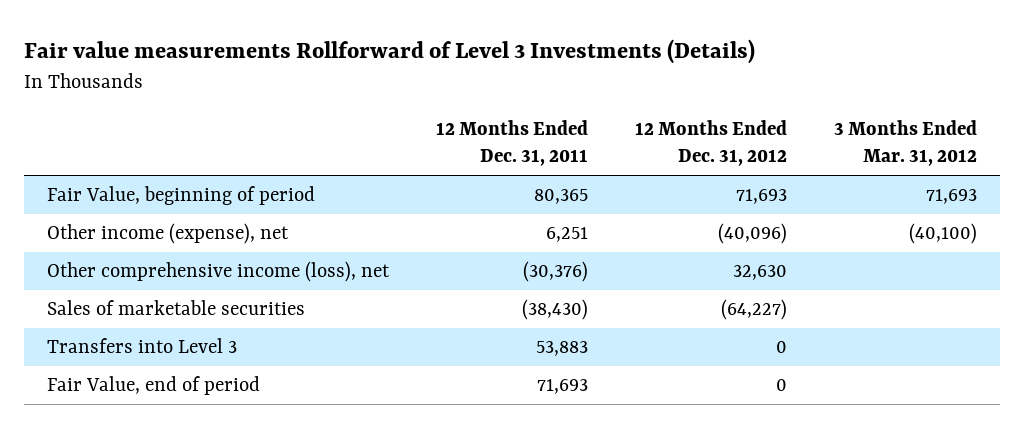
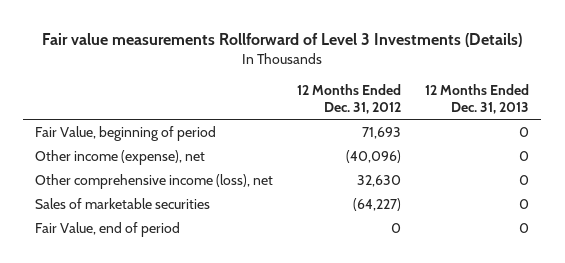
- | 12 Months Ended Dec. 31, 2011 | 12 Months Ended Dec. 31, 2012 | 3 Months Ended Mar. 31, 2012
+ | 12 Months Ended Dec. 31, 2012 | 12 Months Ended Dec. 31, 2013
- Transfers into Level 3 | 53,883 | 0 |

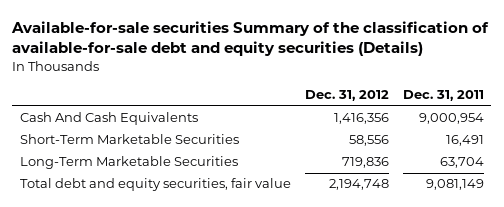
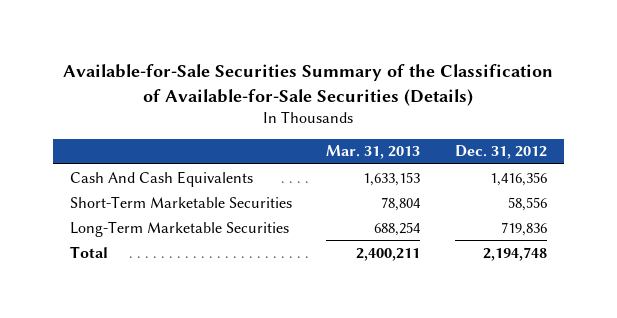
- Available-for-sale securities Summary of the classification of available-for-sale debt and equity securities (Details)
+ Available-for-Sale Securities Summary of the Classification of Available-for-Sale Securities (Details)
- | Dec. 31, 2012 | Dec. 31, 2011
+ | Mar. 31, 2013 | Dec. 31, 2012
- Total debt and equity securities, fair value | 2,194,748 | 9,081,149
+ Total | 2,400,211 | 2,194,748

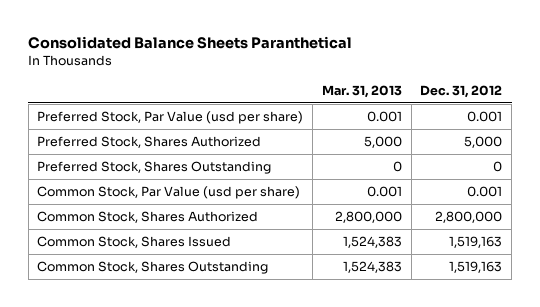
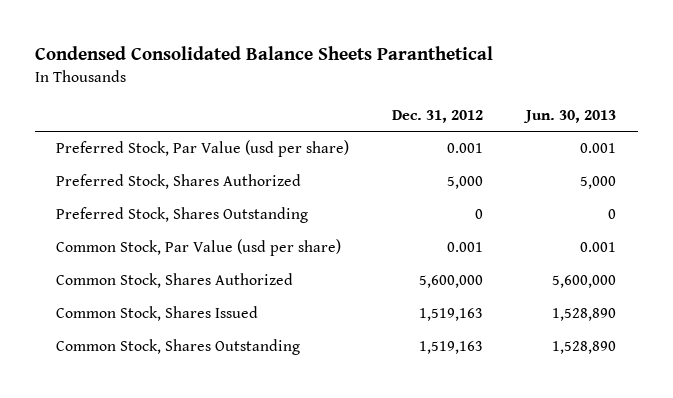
- Consolidated Balance Sheets Paranthetical
+ Condensed Consolidated Balance Sheets Paranthetical
- | Mar. 31, 2013 | Dec. 31, 2012
+ | Dec. 31, 2012 | Jun. 30, 2013
- Common Stock, Shares Authorized | 2,800,000 | 2,800,000
+ Common Stock, Shares Authorized | 5,600,000 | 5,600,000

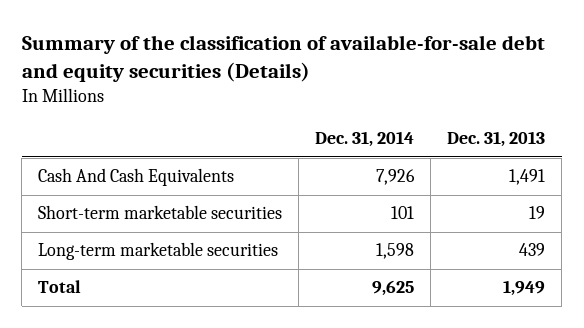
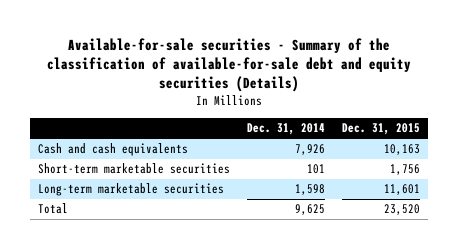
- Summary of the classification of available-for-sale debt and equity securities (Details)
+ Available-for-sale securities - Summary of the classification of available-for-sale debt and equity securities (Details)
- | Dec. 31, 2014 | Dec. 31, 2013
+ | Dec. 31, 2014 | Dec. 31, 2015
- Cash And Cash Equivalents | 7,926 | 1,491
+ Cash and cash equivalents | 7,926 | 10,163

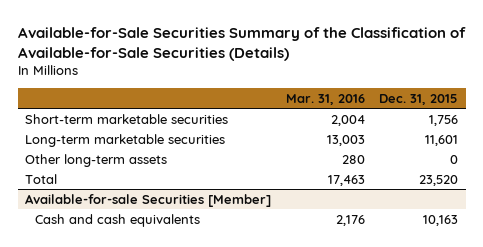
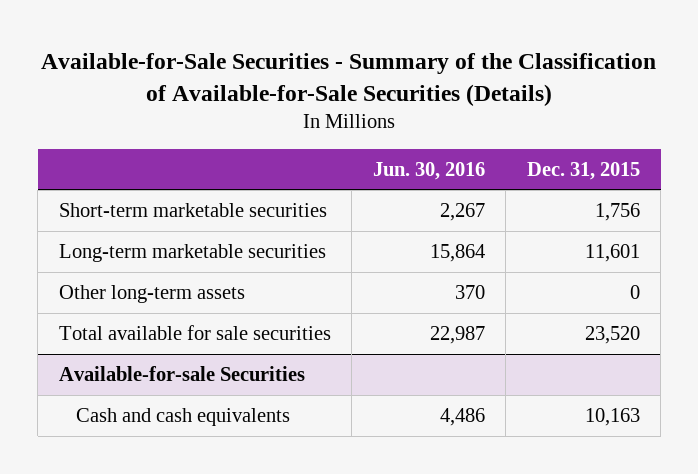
- Available-for-Sale Securities Summary of the Classification of Available-for-Sale Securities (Details)
+ Available-for-Sale Securities - Summary of the Classification of Available-for-Sale Securities (Details)
- | Mar. 31, 2016 | Dec. 31, 2015
+ | Jun. 30, 2016 | Dec. 31, 2015
- Total | 17,463 | 23,520
- Available-for-sale Securities [Member]
+ Total available for sale securities | 22,987 | 23,520
+ Available-for-sale Securities

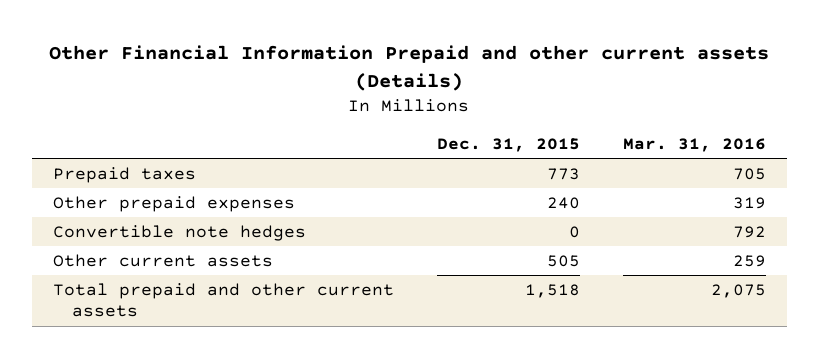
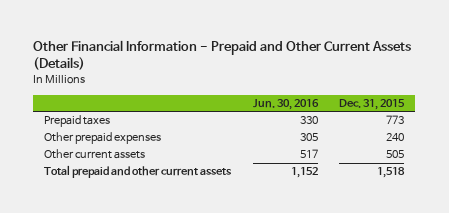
- Other Financial Information Prepaid and other current assets (Details)
+ Other Financial Information - Prepaid and Other Current Assets (Details)
- | Dec. 31, 2015 | Mar. 31, 2016
+ | Jun. 30, 2016 | Dec. 31, 2015
- Convertible note hedges | 0 | 792

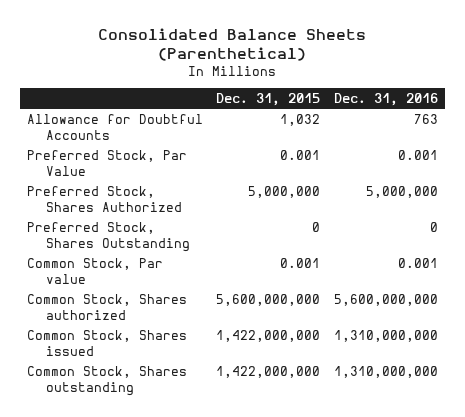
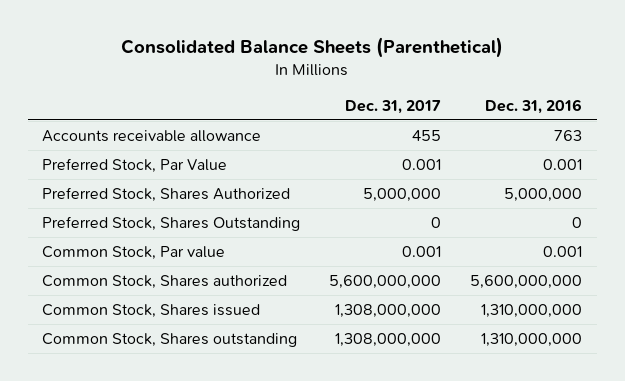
- | Dec. 31, 2015 | Dec. 31, 2016
+ | Dec. 31, 2017 | Dec. 31, 2016
- Allowance for Doubtful Accounts | 1,032 | 763
+ Accounts receivable allowance | 455 | 763

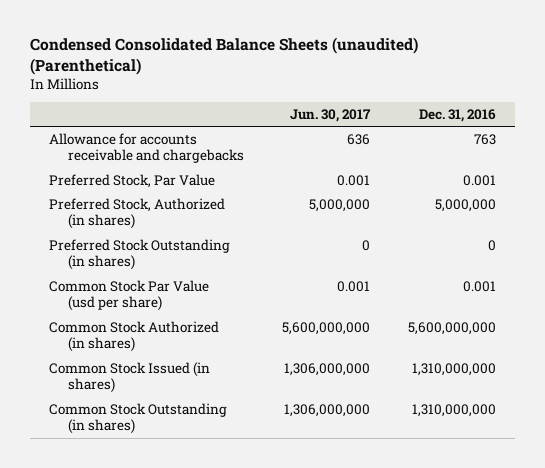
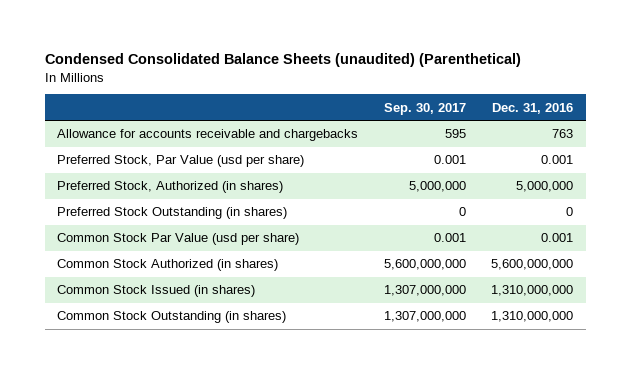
- | Jun. 30, 2017 | Dec. 31, 2016
+ | Sep. 30, 2017 | Dec. 31, 2016
- Preferred Stock, Par Value | 0.001 | 0.001
+ Preferred Stock, Par Value (usd per share) | 0.001 | 0.001

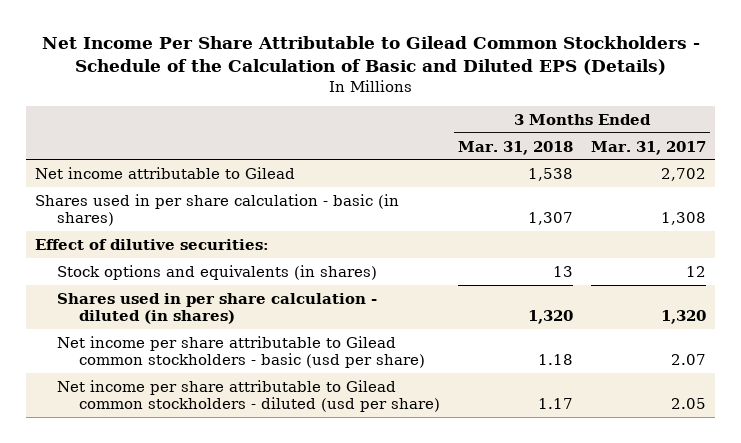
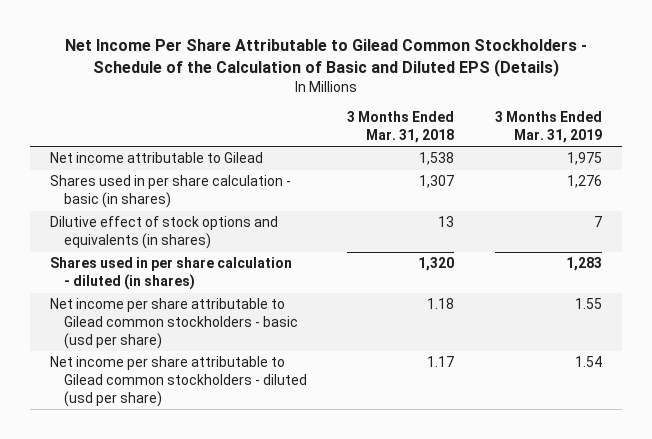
- | 3 Months Ended Mar. 31, 2018 | 3 Months Ended Mar. 31, 2017
+ | 3 Months Ended Mar. 31, 2018 | 3 Months Ended Mar. 31, 2019
- Effect of dilutive securities:
- Stock options and equivalents (in shares) | 13 | 12
+ Dilutive effect of stock options and equivalents (in shares) | 13 | 7

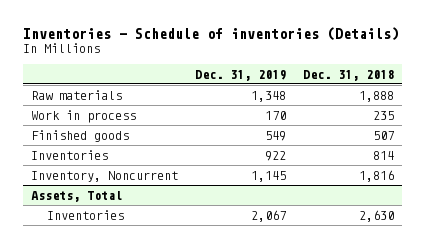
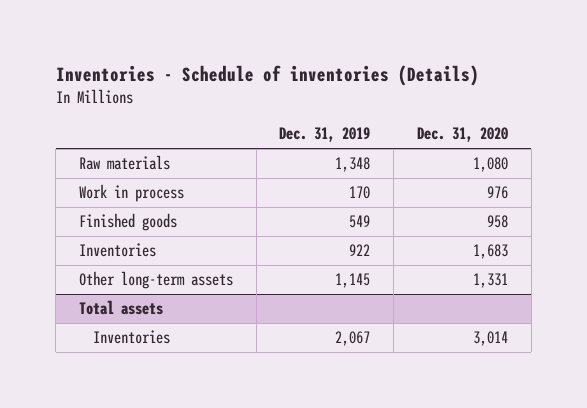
- | Dec. 31, 2019 | Dec. 31, 2018
+ | Dec. 31, 2019 | Dec. 31, 2020
- Inventory, Noncurrent | 1,145 | 1,816
- Assets, Total
+ Other long-term assets | 1,145 | 1,331
+ Total assets

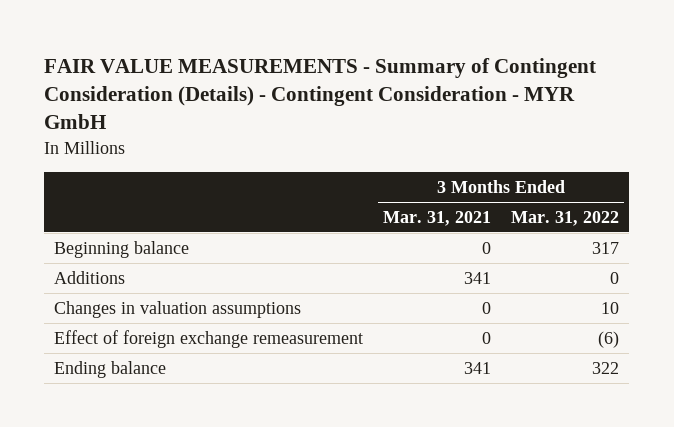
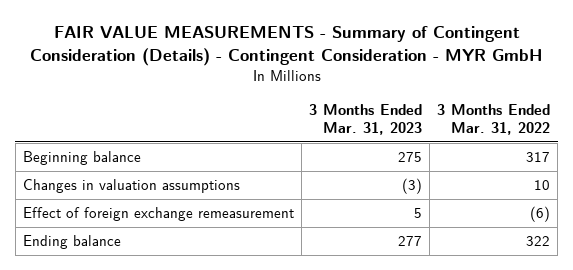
- | 3 Months Ended Mar. 31, 2021 | 3 Months Ended Mar. 31, 2022
+ | 3 Months Ended Mar. 31, 2023 | 3 Months Ended Mar. 31, 2022
- Additions | 341 | 0

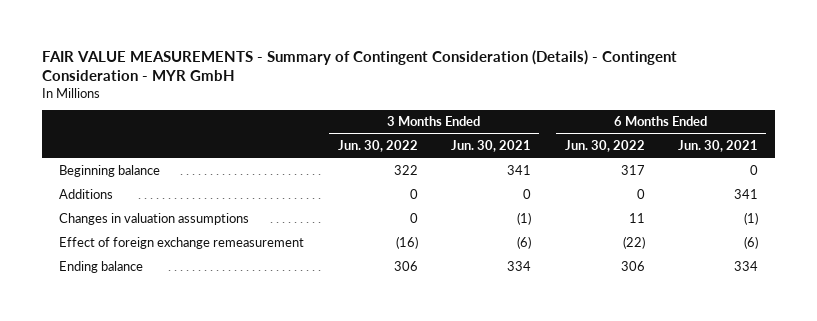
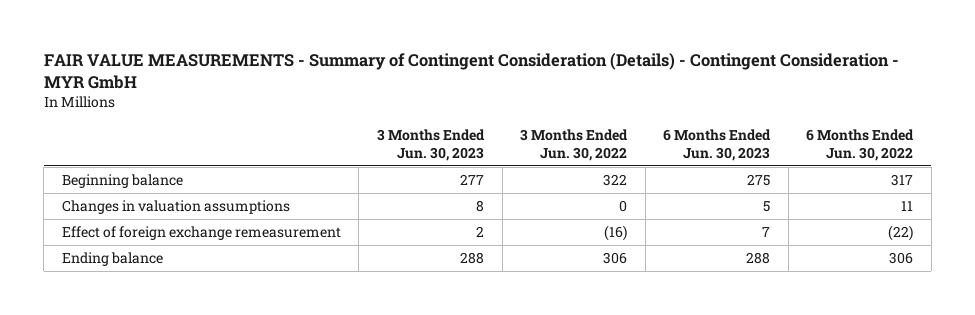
- | 3 Months Ended Jun. 30, 2022 | 3 Months Ended Jun. 30, 2021 | 6 Months Ended Jun. 30, 2022 | 6 Months Ended Jun. 30, 2021
+ | 3 Months Ended Jun. 30, 2023 | 3 Months Ended Jun. 30, 2022 | 6 Months Ended Jun. 30, 2023 | 6 Months Ended Jun. 30, 2022
- Additions | 0 | 0 | 0 | 341

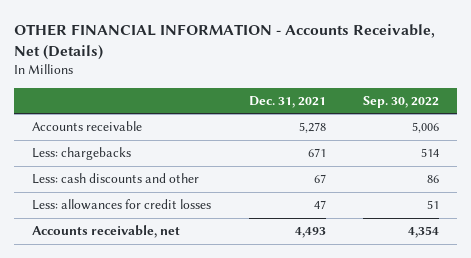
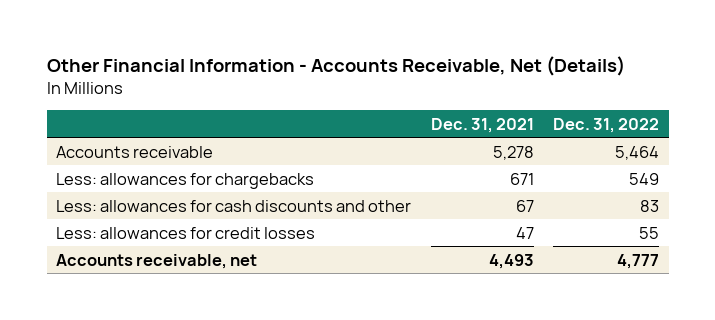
- OTHER FINANCIAL INFORMATION - Accounts Receivable, Net (Details)
+ Other Financial Information - Accounts Receivable, Net (Details)
- | Dec. 31, 2021 | Sep. 30, 2022
+ | Dec. 31, 2021 | Dec. 31, 2022
- Less: chargebacks | 671 | 514
- Less: cash discounts and other | 67 | 86
+ Less: allowances for chargebacks | 671 | 549
+ Less: allowances for cash discounts and other | 67 | 83

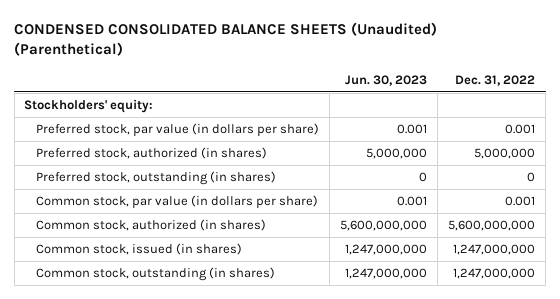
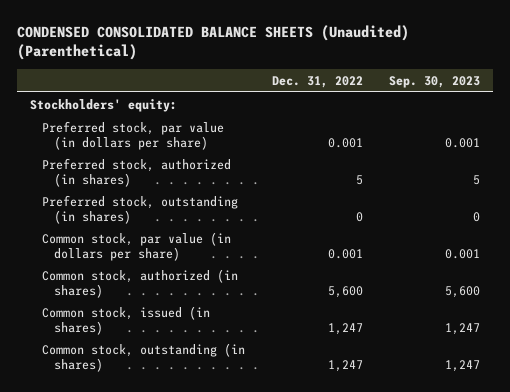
- | Jun. 30, 2023 | Dec. 31, 2022
+ | Dec. 31, 2022 | Sep. 30, 2023
- Preferred stock, authorized (in shares) | 5,000,000 | 5,000,000
+ Preferred stock, authorized (in shares) | 5 | 5
- Common stock, authorized (in shares) | 5,600,000,000 | 5,600,000,000
- Common stock, issued (in shares) | 1,247,000,000 | 1,247,000,000
- Common stock, outstanding (in shares) | 1,247,000,000 | 1,247,000,000
+ Common stock, authorized (in shares) | 5,600 | 5,600
+ Common stock, issued (in shares) | 1,247 | 1,247
+ Common stock, outstanding (in shares) | 1,247 | 1,247

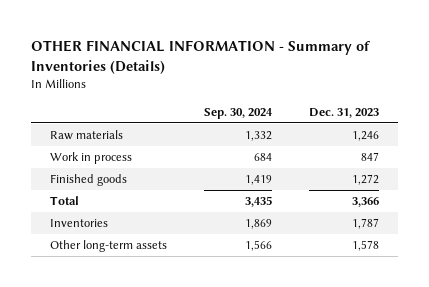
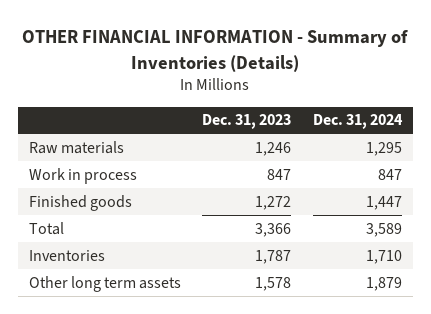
- | Sep. 30, 2024 | Dec. 31, 2023
+ | Dec. 31, 2023 | Dec. 31, 2024
- Other long-term assets | 1,566 | 1,578
+ Other long term assets | 1,578 | 1,879

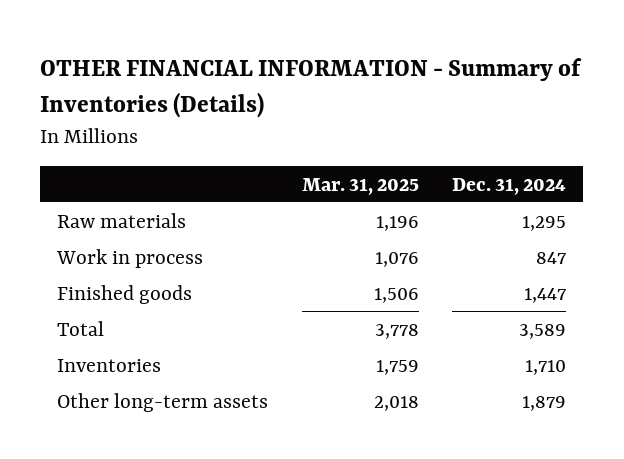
- | Dec. 31, 2023 | Dec. 31, 2024
+ | Mar. 31, 2025 | Dec. 31, 2024
- Other long term assets | 1,578 | 1,879
+ Other long-term assets | 2,018 | 1,879

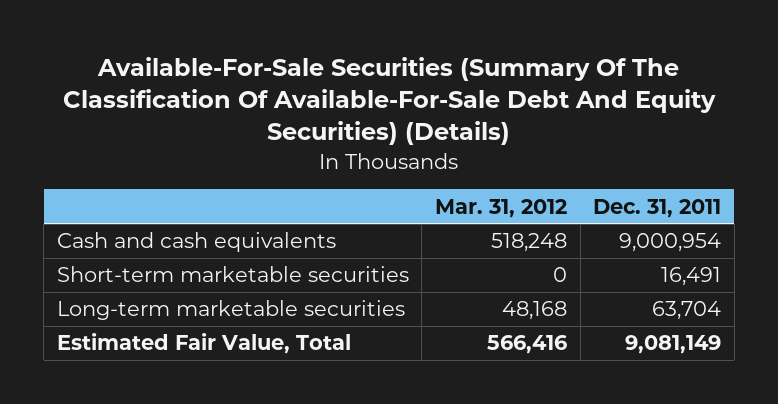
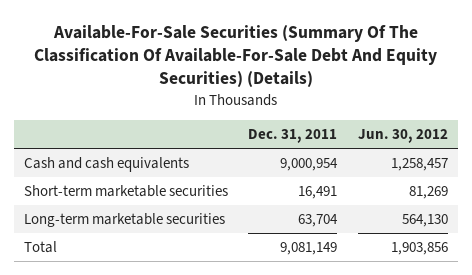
- | Mar. 31, 2012 | Dec. 31, 2011
+ | Dec. 31, 2011 | Jun. 30, 2012
- Estimated Fair Value, Total | 566,416 | 9,081,149
+ Total | 9,081,149 | 1,903,856

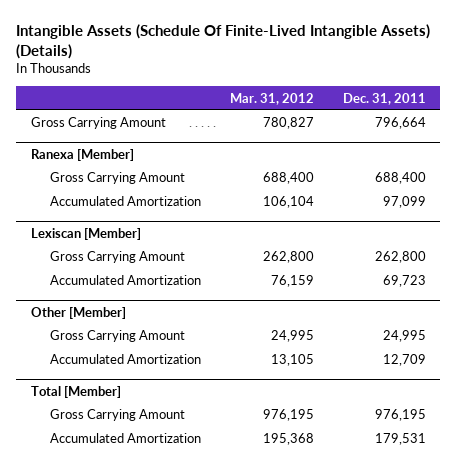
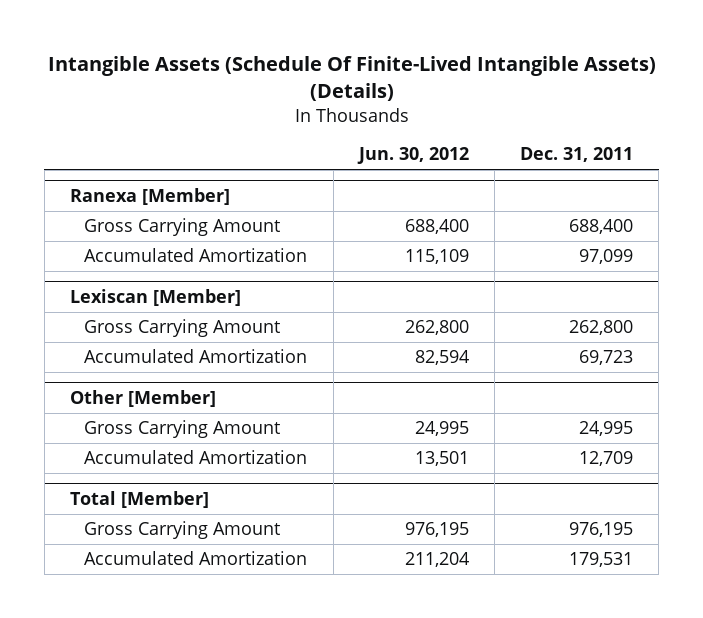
- | Mar. 31, 2012 | Dec. 31, 2011
+ | Jun. 30, 2012 | Dec. 31, 2011
- Gross Carrying Amount | 780,827 | 796,664

